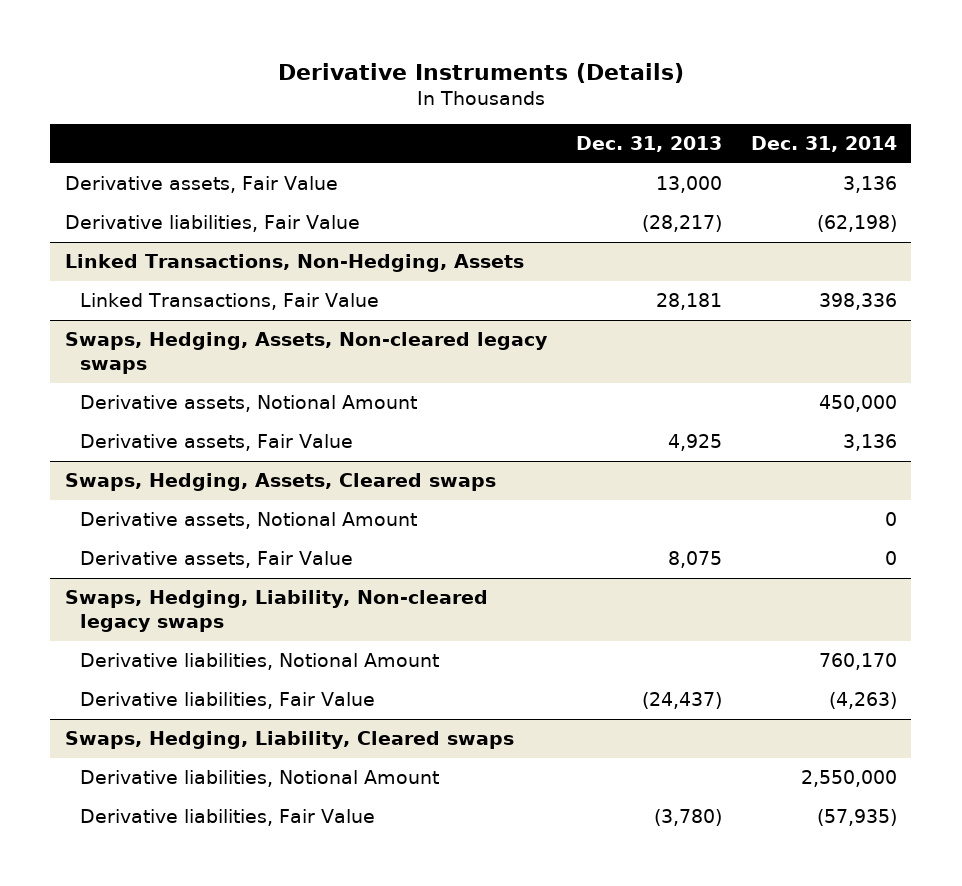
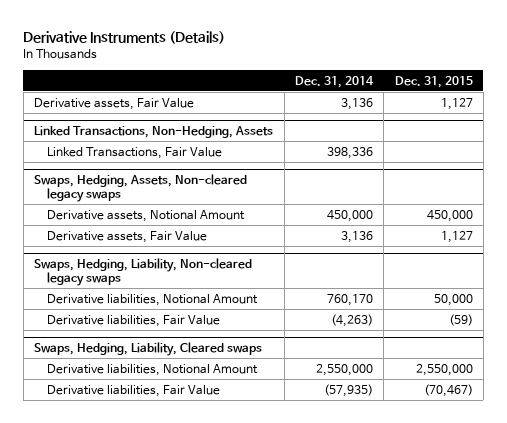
- | Dec. 31, 2013 | Dec. 31, 2014
+ | Dec. 31, 2014 | Dec. 31, 2015
- Derivative liabilities, Fair Value | (28,217) | (62,198)
- Swaps, Hedging, Assets, Cleared swaps
- Derivative assets, Notional Amount | | 0
- Derivative assets, Fair Value | 8,075 | 0

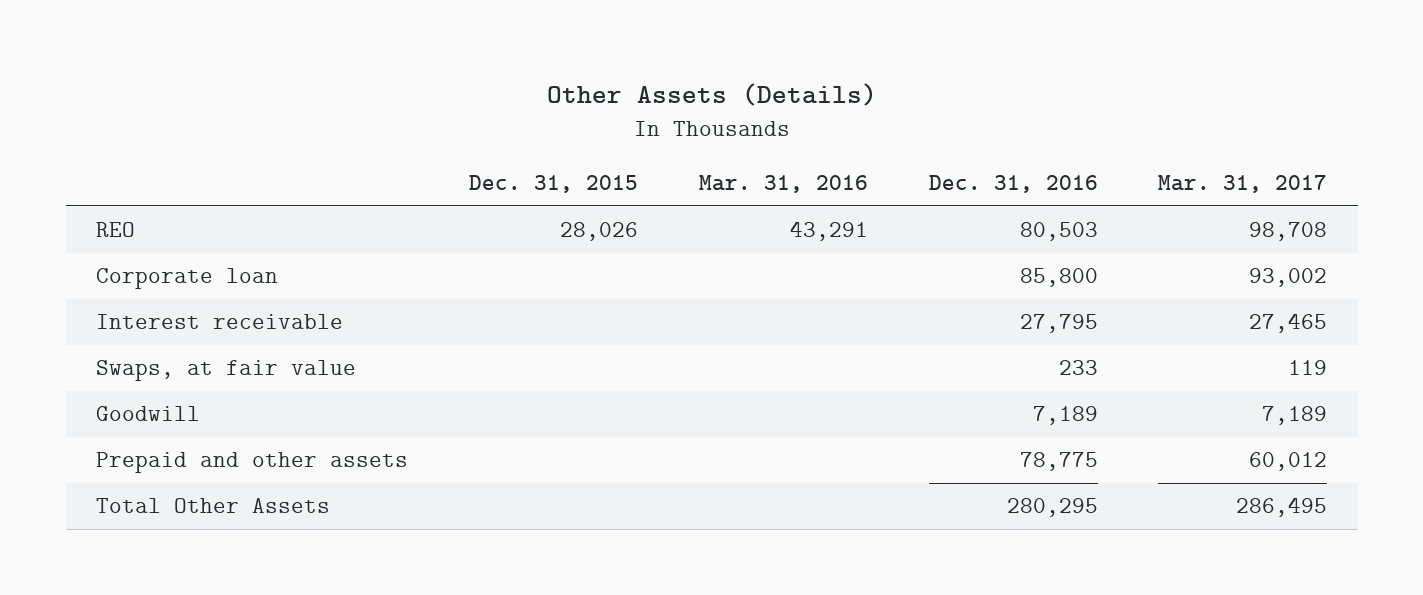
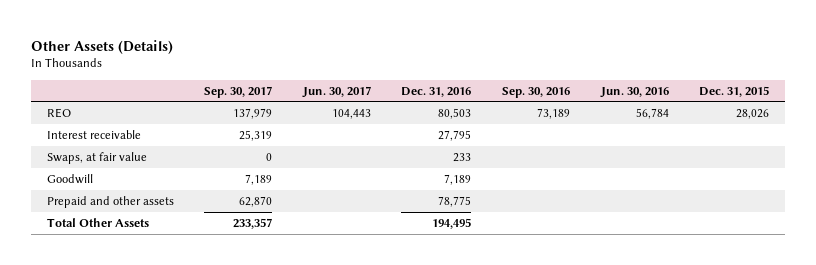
- | Dec. 31, 2015 | Mar. 31, 2016 | Dec. 31, 2016 | Mar. 31, 2017
+ | Sep. 30, 2017 | Jun. 30, 2017 | Dec. 31, 2016 | Sep. 30, 2016 | Jun. 30, 2016 | Dec. 31, 2015
- Corporate loan | | | 85,800 | 93,002
- Total Other Assets | | | 280,295 | 286,495
+ Total Other Assets | 233,357 | | 194,495 | | |

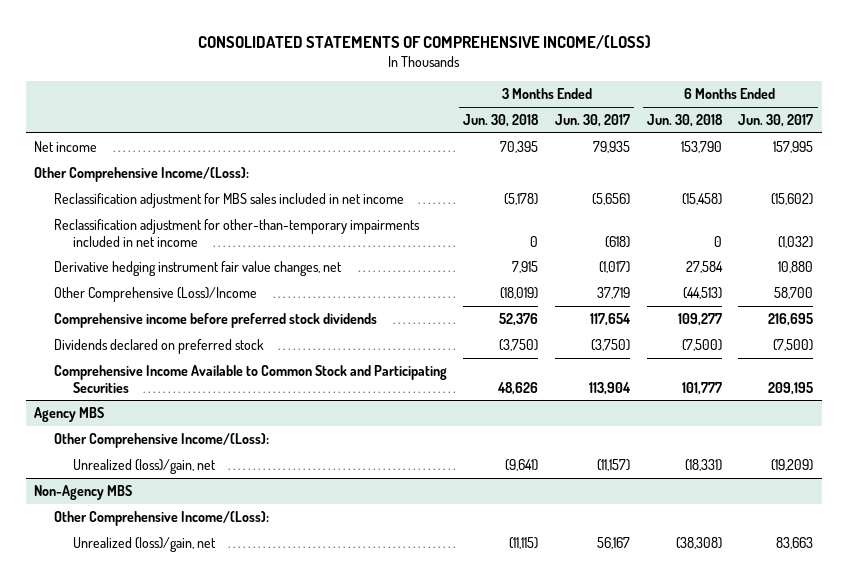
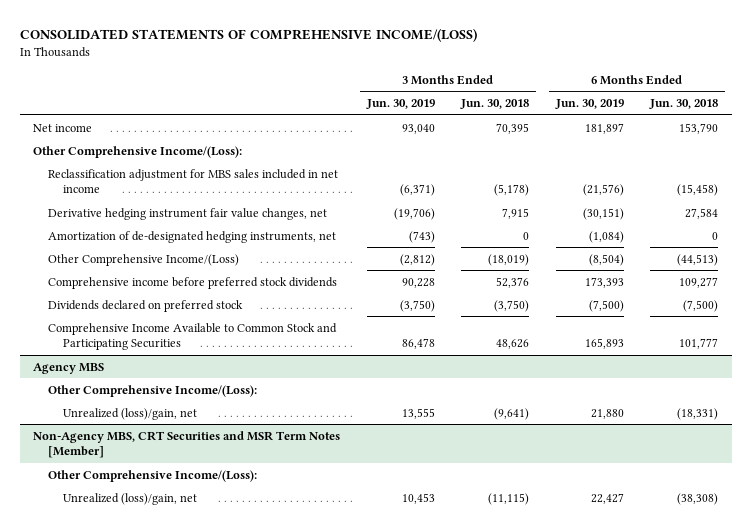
- | 3 Months Ended Jun. 30, 2018 | 3 Months Ended Jun. 30, 2017 | 6 Months Ended Jun. 30, 2018 | 6 Months Ended Jun. 30, 2017
+ | 3 Months Ended Jun. 30, 2019 | 3 Months Ended Jun. 30, 2018 | 6 Months Ended Jun. 30, 2019 | 6 Months Ended Jun. 30, 2018
- Reclassification adjustment for other-than-temporary impairments included in net income | 0 | (618) | 0 | (1,032)
- Other Comprehensive (Loss)/Income | (18,019) | 37,719 | (44,513) | 58,700
+ Amortization of de-designated hedging instruments, net | (743) | 0 | (1,084) | 0
+ Other Comprehensive Income/(Loss) | (2,812) | (18,019) | (8,504) | (44,513)
- Non-Agency MBS
+ Non-Agency MBS, CRT Securities and MSR Term Notes [Member]

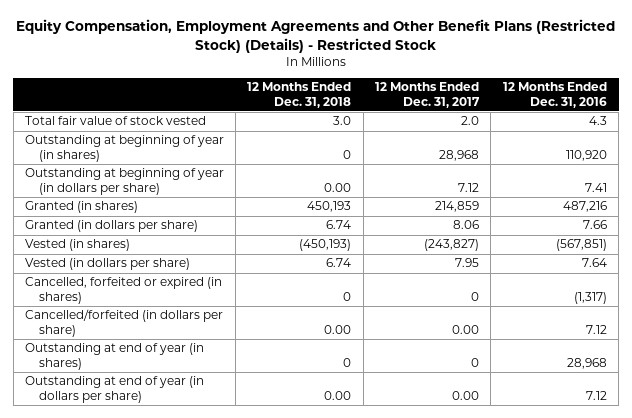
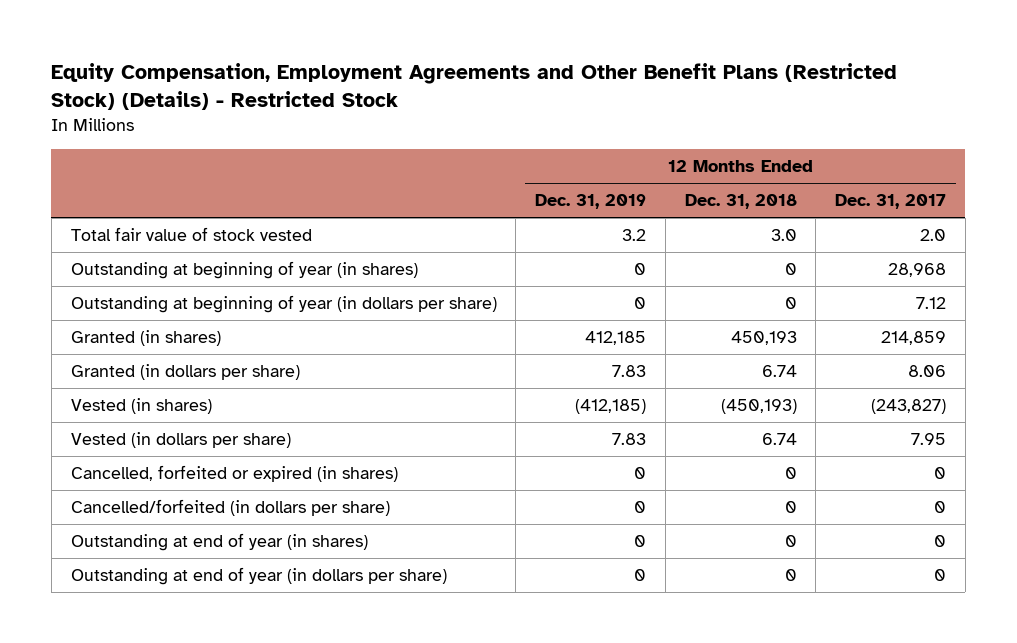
- | 12 Months Ended Dec. 31, 2018 | 12 Months Ended Dec. 31, 2017 | 12 Months Ended Dec. 31, 2016
+ | 12 Months Ended Dec. 31, 2019 | 12 Months Ended Dec. 31, 2018 | 12 Months Ended Dec. 31, 2017
- Outstanding at beginning of year (in dollars per share) | 0.00 | 7.12 | 7.41
+ Outstanding at beginning of year (in dollars per share) | 0 | 0 | 7.12
- Cancelled/forfeited (in dollars per share) | 0.00 | 0.00 | 7.12
+ Cancelled/forfeited (in dollars per share) | 0 | 0 | 0
- Outstanding at end of year (in dollars per share) | 0.00 | 0.00 | 7.12
+ Outstanding at end of year (in dollars per share) | 0 | 0 | 0

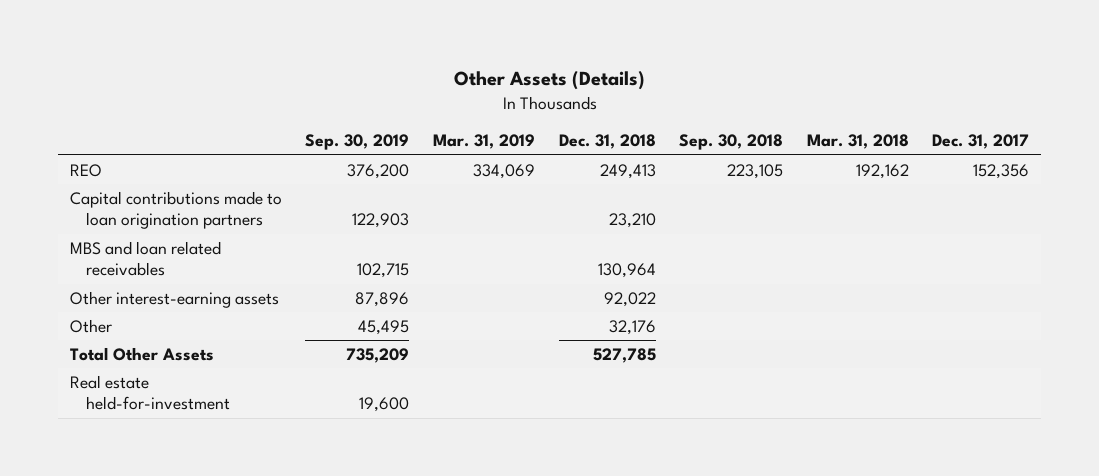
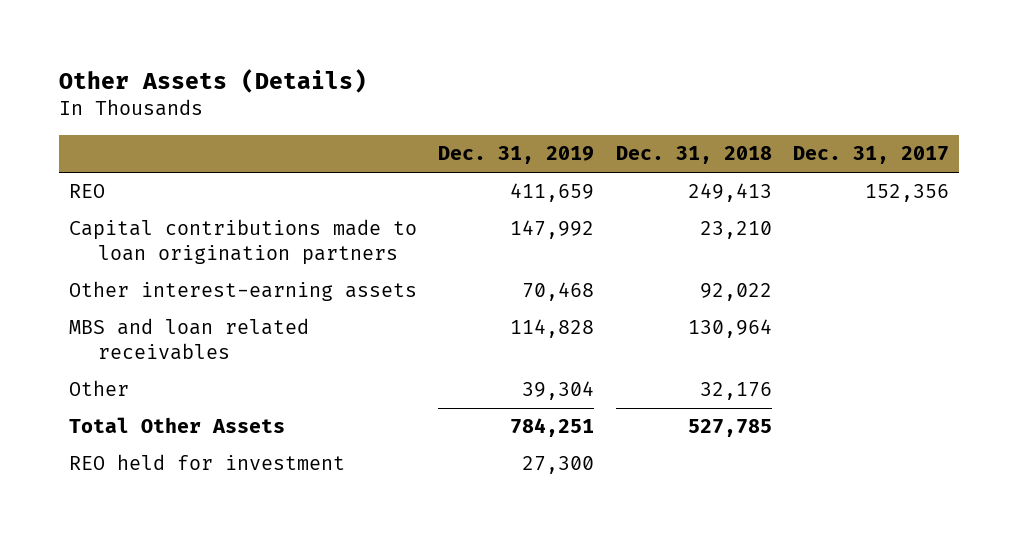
- | Sep. 30, 2019 | Mar. 31, 2019 | Dec. 31, 2018 | Sep. 30, 2018 | Mar. 31, 2018 | Dec. 31, 2017
+ | Dec. 31, 2019 | Dec. 31, 2018 | Dec. 31, 2017
moved down: MBS and loan related receivables | 114,828 | 130,964 |
- Real estate held-for-investment | 19,600 | | | | |
+ REO held for investment | 27,300 | |

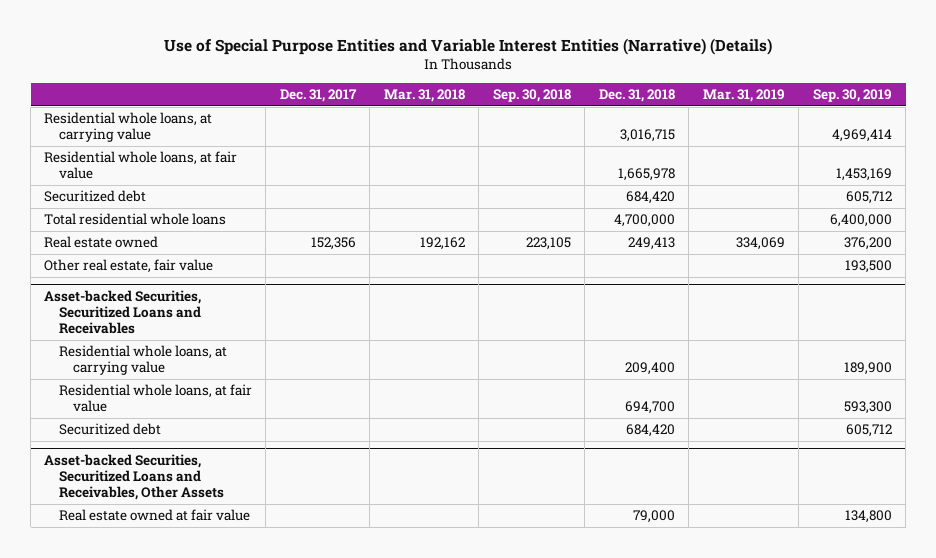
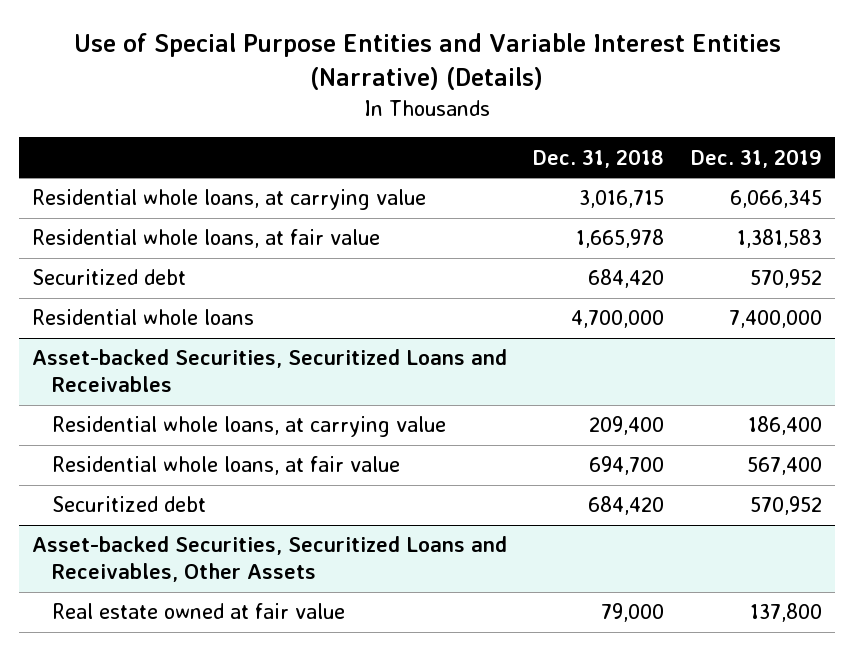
- | Dec. 31, 2017 | Mar. 31, 2018 | Sep. 30, 2018 | Dec. 31, 2018 | Mar. 31, 2019 | Sep. 30, 2019
+ | Dec. 31, 2018 | Dec. 31, 2019
- Total residential whole loans | | | | 4,700,000 | | 6,400,000
- Real estate owned | 152,356 | 192,162 | 223,105 | 249,413 | 334,069 | 376,200
- Other real estate, fair value | | | | | | 193,500
+ Residential whole loans | 4,700,000 | 7,400,000

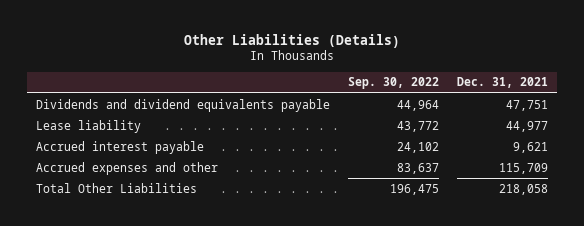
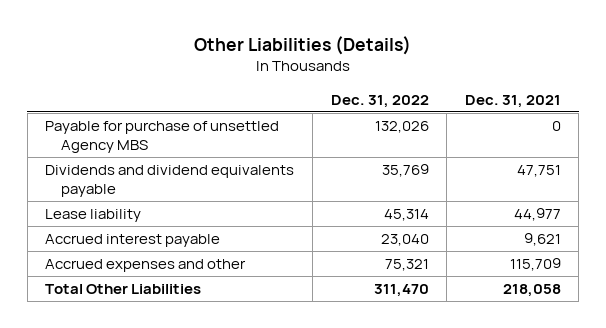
- | Sep. 30, 2022 | Dec. 31, 2021
+ | Dec. 31, 2022 | Dec. 31, 2021
+ Payable for purchase of unsettled Agency MBS | 132,026 | 0

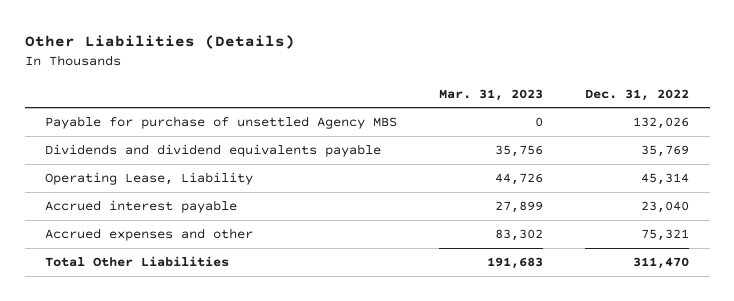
- | Dec. 31, 2022 | Dec. 31, 2021
+ | Mar. 31, 2023 | Dec. 31, 2022
- Lease liability | 45,314 | 44,977
+ Operating Lease, Liability | 44,726 | 45,314

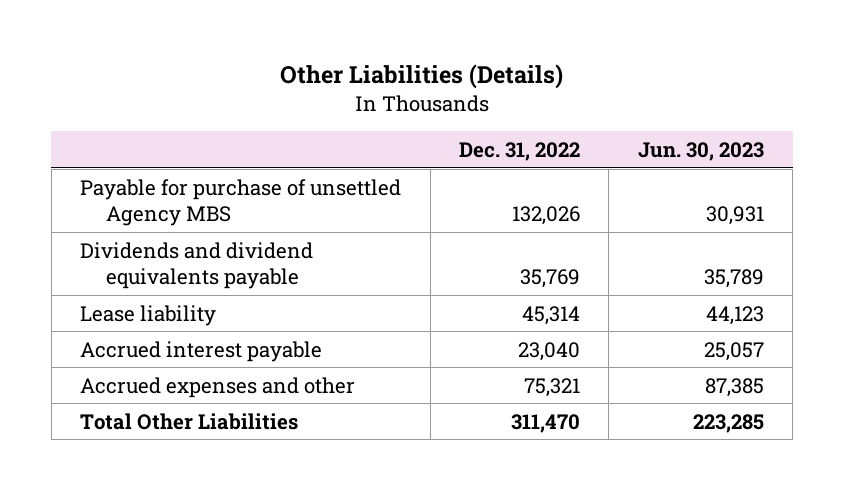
- | Mar. 31, 2023 | Dec. 31, 2022
+ | Dec. 31, 2022 | Jun. 30, 2023
- Operating Lease, Liability | 44,726 | 45,314
+ Lease liability | 45,314 | 44,123

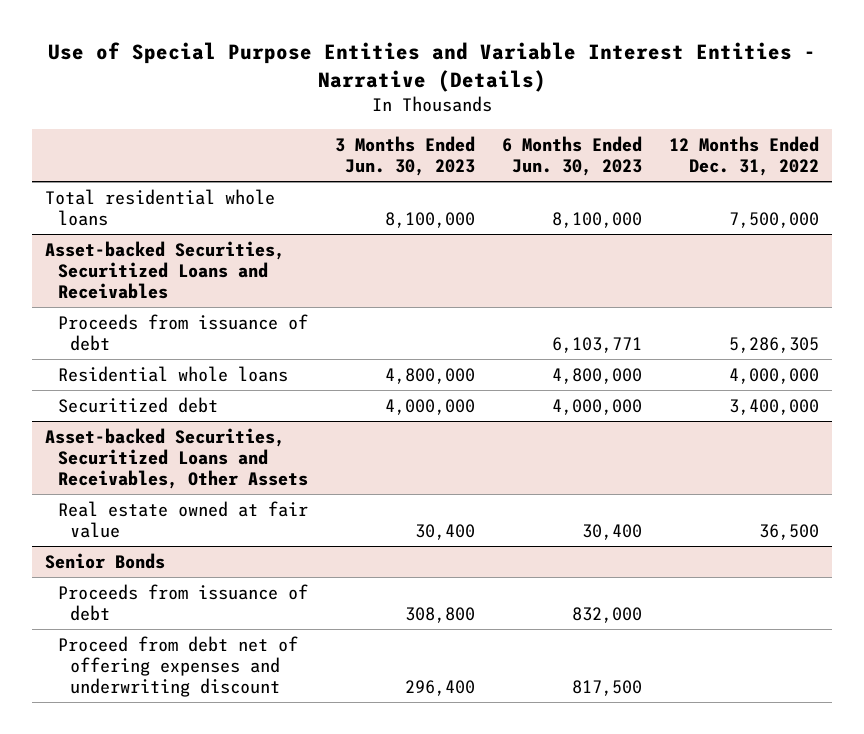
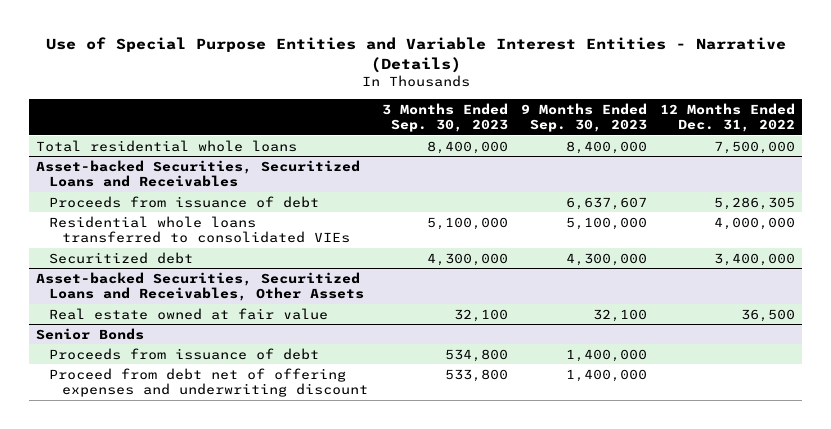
- | 3 Months Ended Jun. 30, 2023 | 6 Months Ended Jun. 30, 2023 | 12 Months Ended Dec. 31, 2022
+ | 3 Months Ended Sep. 30, 2023 | 9 Months Ended Sep. 30, 2023 | 12 Months Ended Dec. 31, 2022
@ Asset-backed Securities, Securitized Loans and Receivables
- Residential whole loans | 4,800,000 | 4,800,000 | 4,000,000
+ Residential whole loans transferred to consolidated VIEs | 5,100,000 | 5,100,000 | 4,000,000

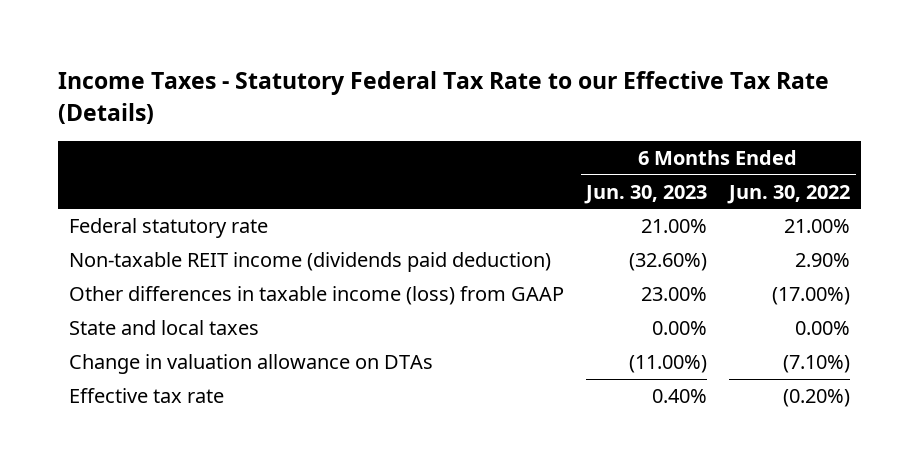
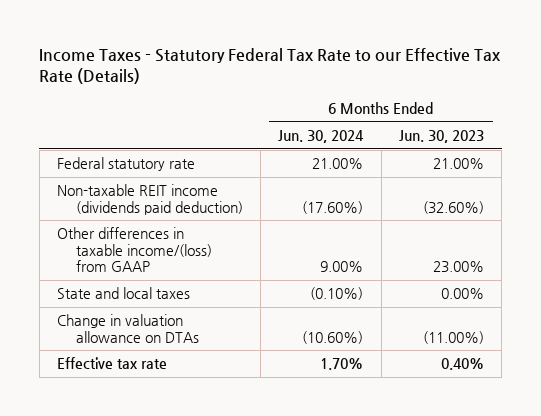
- | 6 Months Ended Jun. 30, 2023 | 6 Months Ended Jun. 30, 2022
+ | 6 Months Ended Jun. 30, 2024 | 6 Months Ended Jun. 30, 2023
- Other differences in taxable income (loss) from GAAP | 23.00% | (17.00%)
+ Other differences in taxable income/(loss) from GAAP | 9.00% | 23.00%

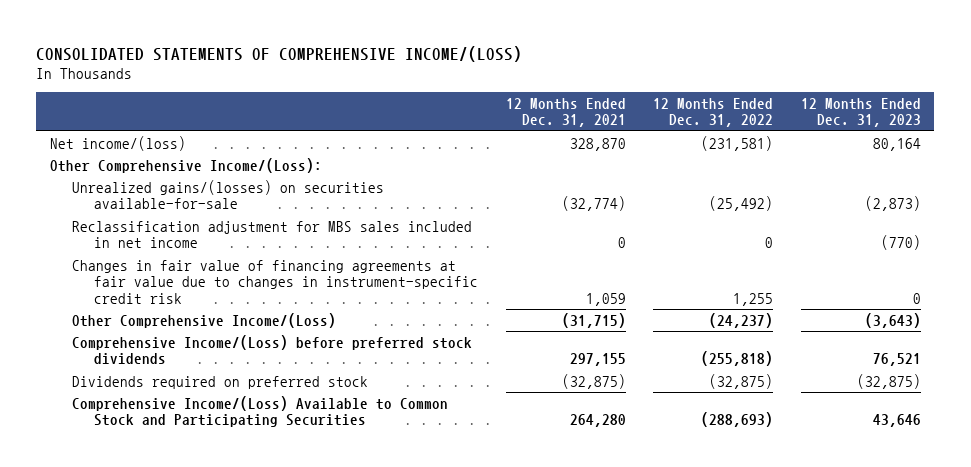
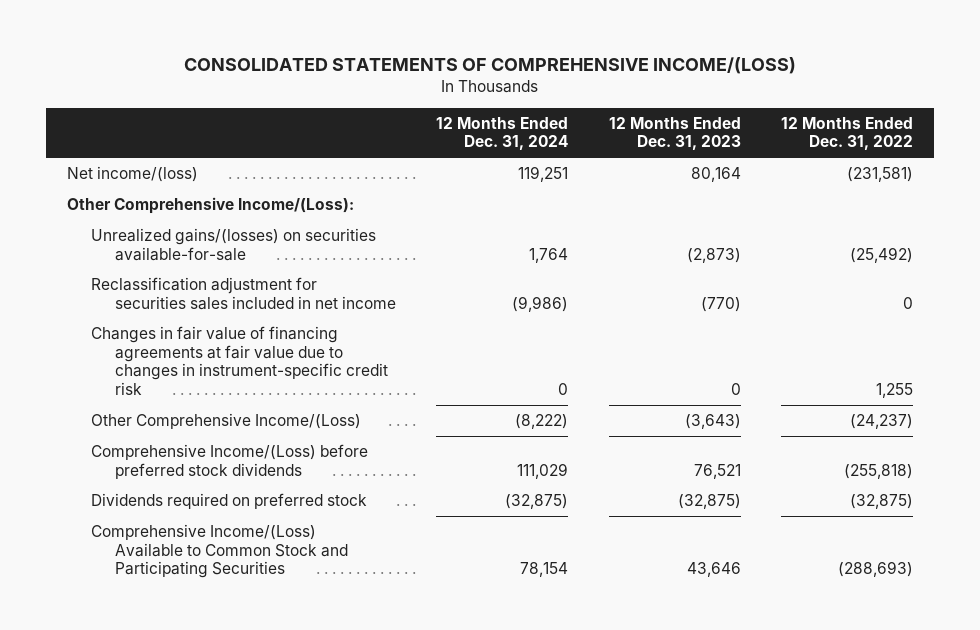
- | 12 Months Ended Dec. 31, 2021 | 12 Months Ended Dec. 31, 2022 | 12 Months Ended Dec. 31, 2023
+ | 12 Months Ended Dec. 31, 2024 | 12 Months Ended Dec. 31, 2023 | 12 Months Ended Dec. 31, 2022
- Reclassification adjustment for MBS sales included in net income | 0 | 0 | (770)
+ Reclassification adjustment for securities sales included in net income | (9,986) | (770) | 0

